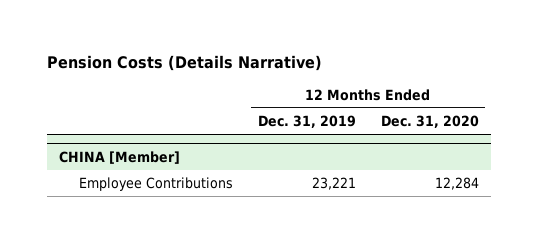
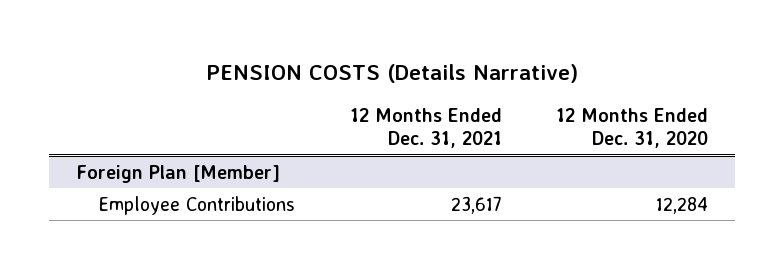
- Pension Costs (Details Narrative)
+ PENSION COSTS (Details Narrative)
- | 12 Months Ended Dec. 31, 2019 | 12 Months Ended Dec. 31, 2020
+ | 12 Months Ended Dec. 31, 2021 | 12 Months Ended Dec. 31, 2020
- CHINA [Member]
+ Foreign Plan [Member]

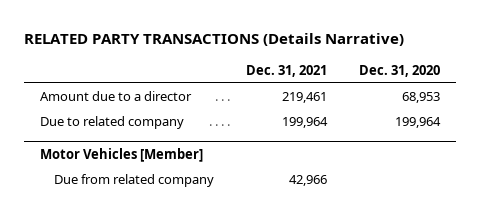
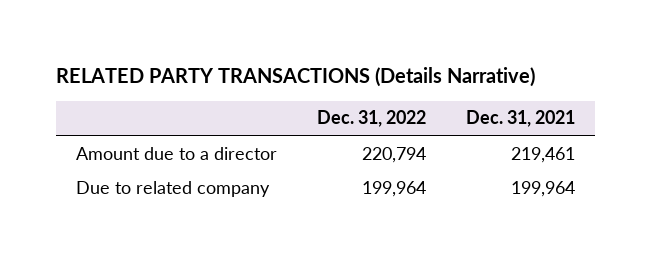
- | Dec. 31, 2021 | Dec. 31, 2020
+ | Dec. 31, 2022 | Dec. 31, 2021
- Motor Vehicles [Member]
- Due from related company | 42,966 |

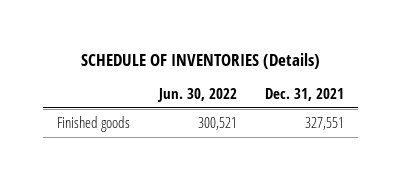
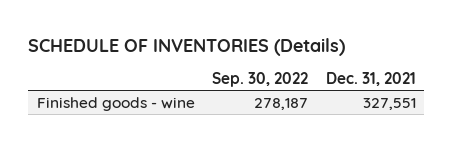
- | Jun. 30, 2022 | Dec. 31, 2021
+ | Sep. 30, 2022 | Dec. 31, 2021
- Finished goods | 300,521 | 327,551
+ Finished goods - wine | 278,187 | 327,551

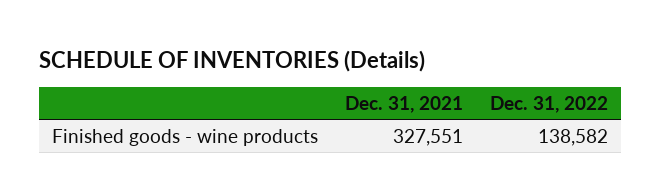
- | Sep. 30, 2022 | Dec. 31, 2021
+ | Dec. 31, 2021 | Dec. 31, 2022
- Finished goods - wine | 278,187 | 327,551
+ Finished goods - wine products | 327,551 | 138,582

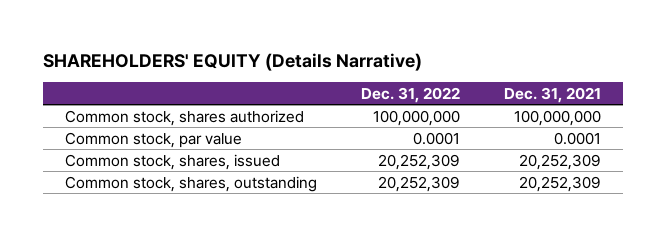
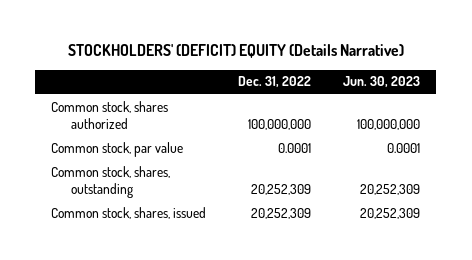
- SHAREHOLDERS' EQUITY (Details Narrative)
+ STOCKHOLDERS' (DEFICIT) EQUITY (Details Narrative)
- | Dec. 31, 2022 | Dec. 31, 2021
+ | Dec. 31, 2022 | Jun. 30, 2023
moved down: Common stock, shares, issued | 20,252,309 | 20,252,309

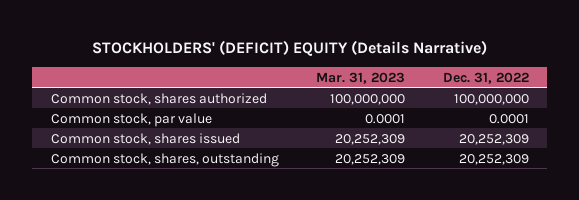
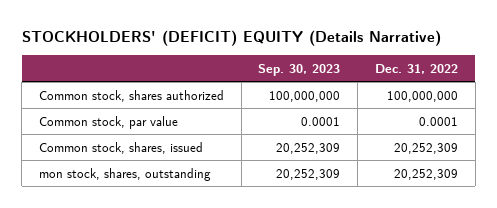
- | Mar. 31, 2023 | Dec. 31, 2022
+ | Sep. 30, 2023 | Dec. 31, 2022
- Common stock, shares issued | 20,252,309 | 20,252,309
- Common stock, shares, outstanding | 20,252,309 | 20,252,309
+ Common stock, shares, issued | 20,252,309 | 20,252,309
+ mon stock, shares, outstanding | 20,252,309 | 20,252,309

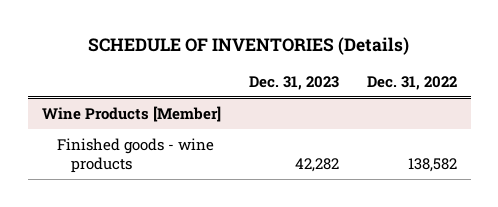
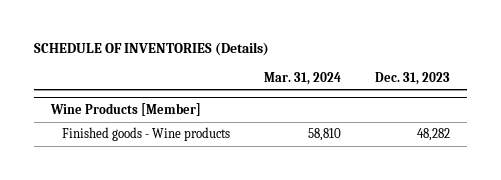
- | Dec. 31, 2023 | Dec. 31, 2022
+ | Mar. 31, 2024 | Dec. 31, 2023
@ Wine Products [Member]
- Finished goods - wine products | 42,282 | 138,582
+ Finished goods - Wine products | 58,810 | 48,282

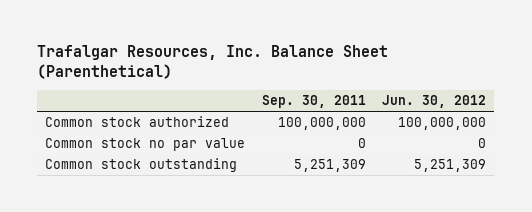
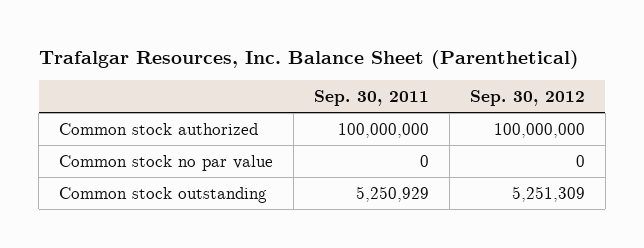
- | Sep. 30, 2011 | Jun. 30, 2012
+ | Sep. 30, 2011 | Sep. 30, 2012
- Common stock outstanding | 5,251,309 | 5,251,309
+ Common stock outstanding | 5,250,929 | 5,251,309

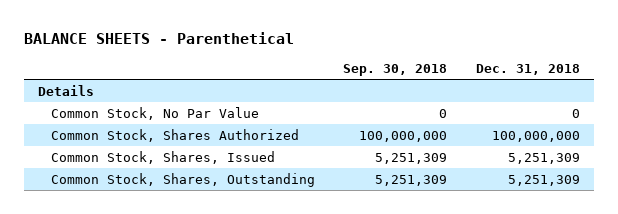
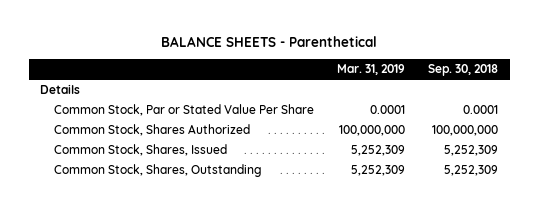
- | Sep. 30, 2018 | Dec. 31, 2018
+ | Mar. 31, 2019 | Sep. 30, 2018
- Common Stock, No Par Value | 0 | 0
+ Common Stock, Par or Stated Value Per Share | 0.0001 | 0.0001
- Common Stock, Shares, Issued | 5,251,309 | 5,251,309
- Common Stock, Shares, Outstanding | 5,251,309 | 5,251,309
+ Common Stock, Shares, Issued | 5,252,309 | 5,252,309
+ Common Stock, Shares, Outstanding | 5,252,309 | 5,252,309

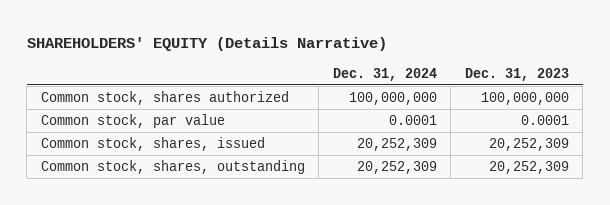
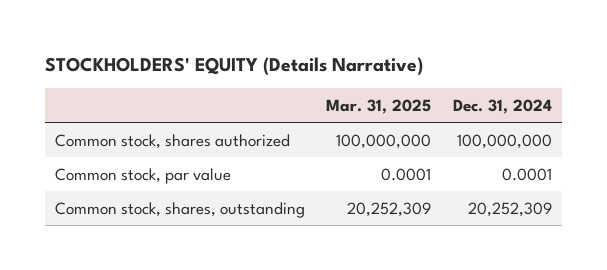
- SHAREHOLDERS' EQUITY (Details Narrative)
+ STOCKHOLDERS' EQUITY (Details Narrative)
- | Dec. 31, 2024 | Dec. 31, 2023
+ | Mar. 31, 2025 | Dec. 31, 2024
- Common stock, shares, issued | 20,252,309 | 20,252,309

